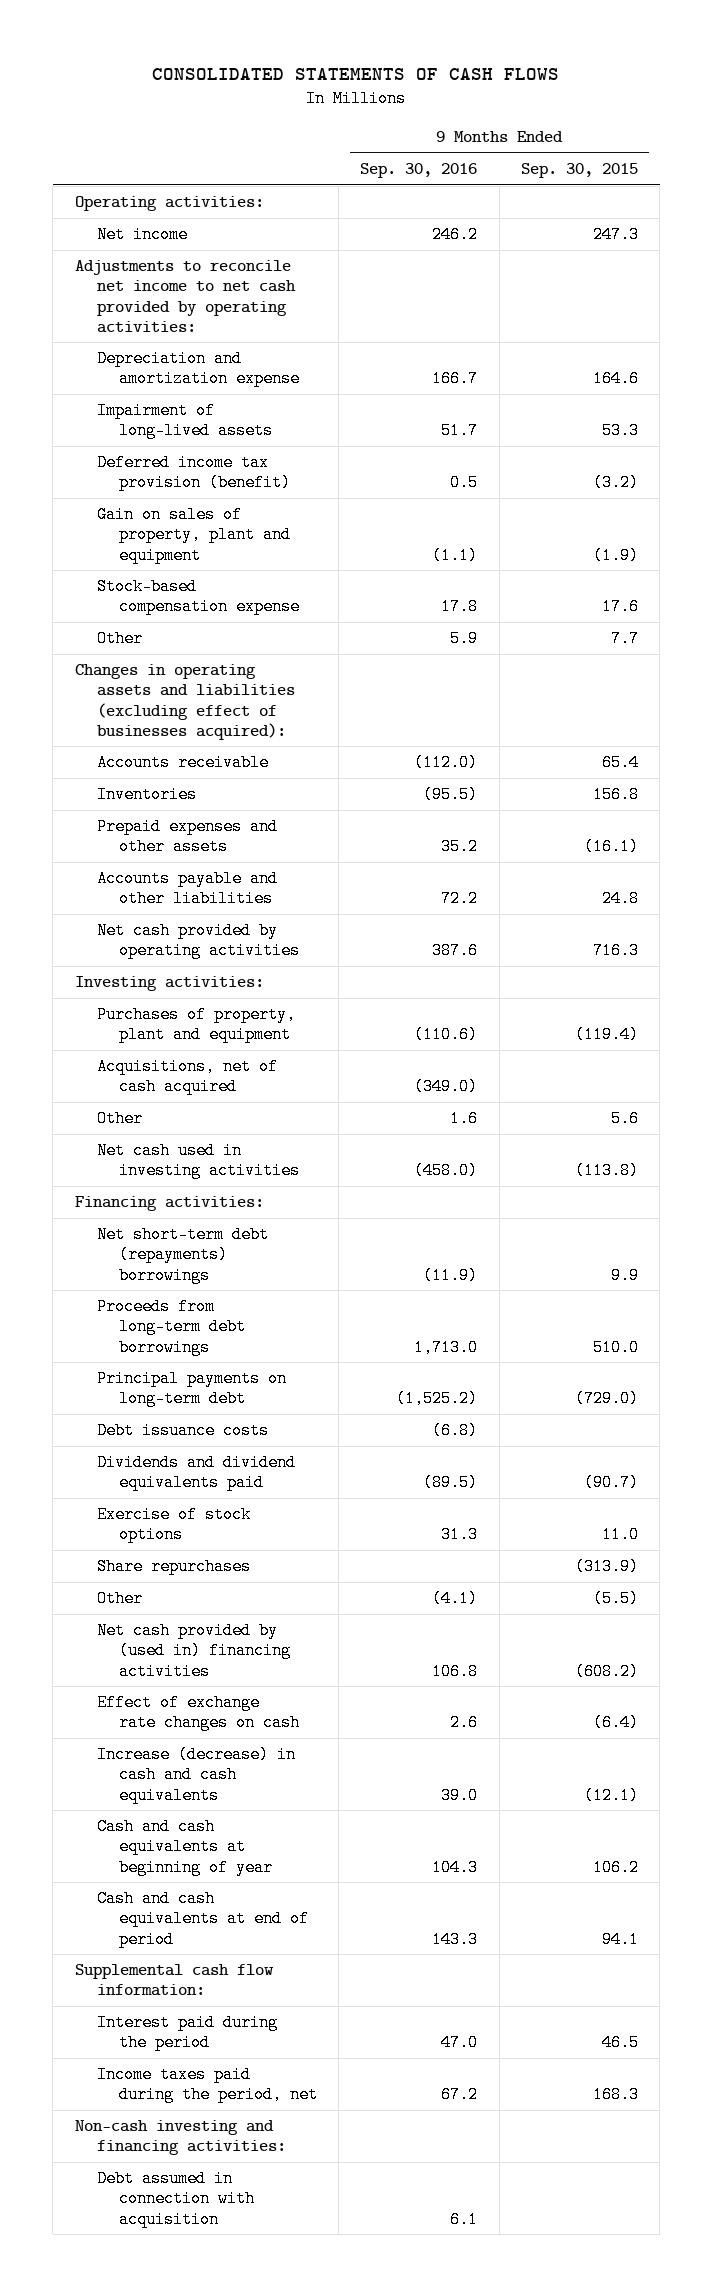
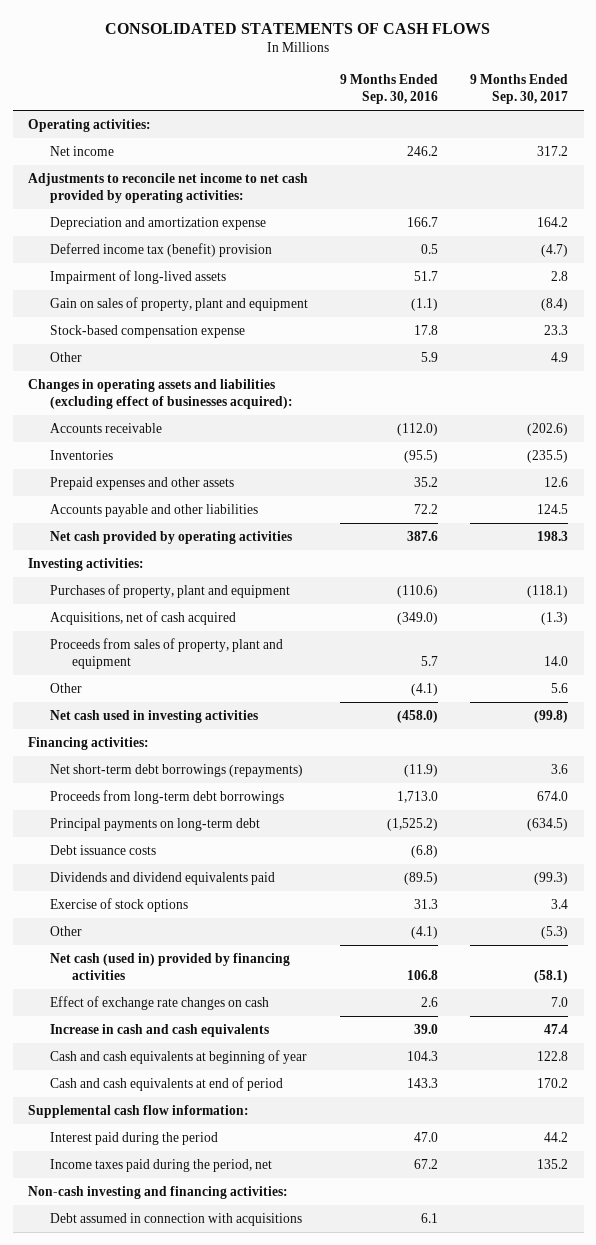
- | 9 Months Ended Sep. 30, 2016 | 9 Months Ended Sep. 30, 2015
+ | 9 Months Ended Sep. 30, 2016 | 9 Months Ended Sep. 30, 2017
+ Deferred income tax (benefit) provision | 0.5 | (4.7)
- Deferred income tax provision (benefit) | 0.5 | (3.2)
- Other | 1.6 | 5.6
+ Proceeds from sales of property, plant and equipment | 5.7 | 14.0
+ Other | (4.1) | 5.6
- Net short-term debt (repayments) borrowings | (11.9) | 9.9
+ Net short-term debt borrowings (repayments) | (11.9) | 3.6
- Share repurchases | | (313.9)
- Net cash provided by (used in) financing activities | 106.8 | (608.2)
+ Net cash (used in) provided by financing activities | 106.8 | (58.1)
- Increase (decrease) in cash and cash equivalents | 39.0 | (12.1)
+ Increase in cash and cash equivalents | 39.0 | 47.4
- Debt assumed in connection with acquisition | 6.1 |
+ Debt assumed in connection with acquisitions | 6.1 |

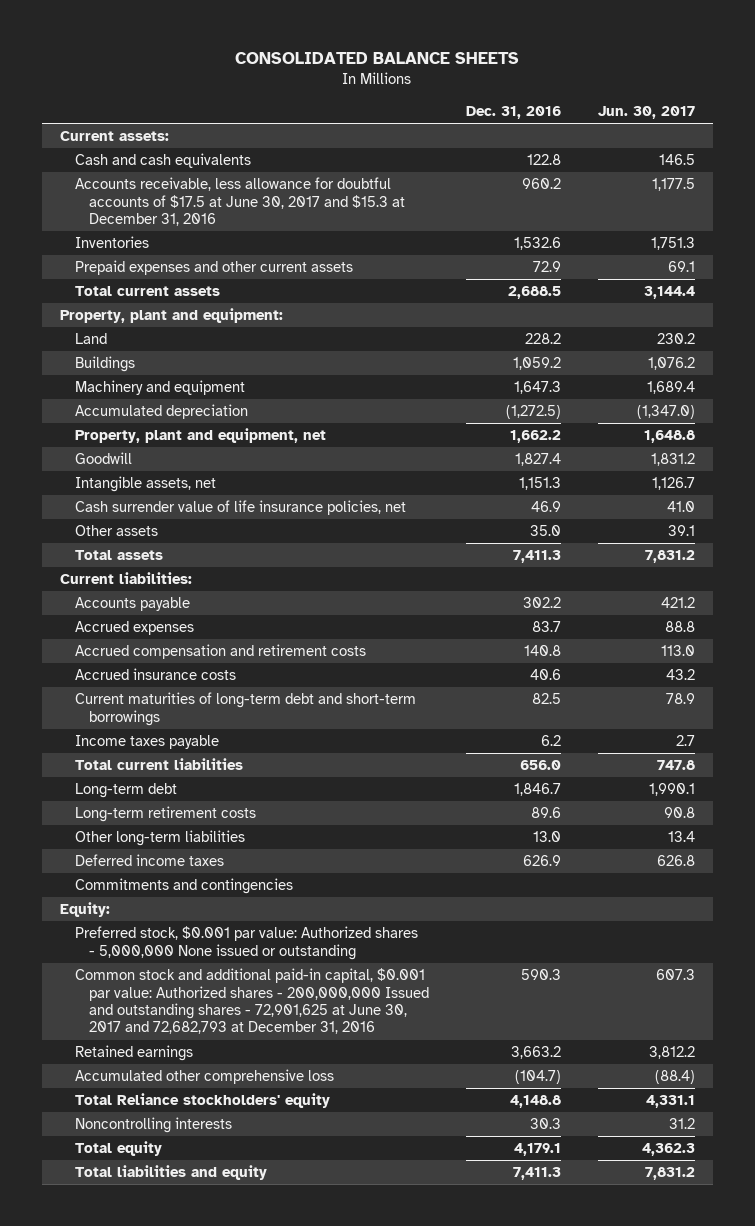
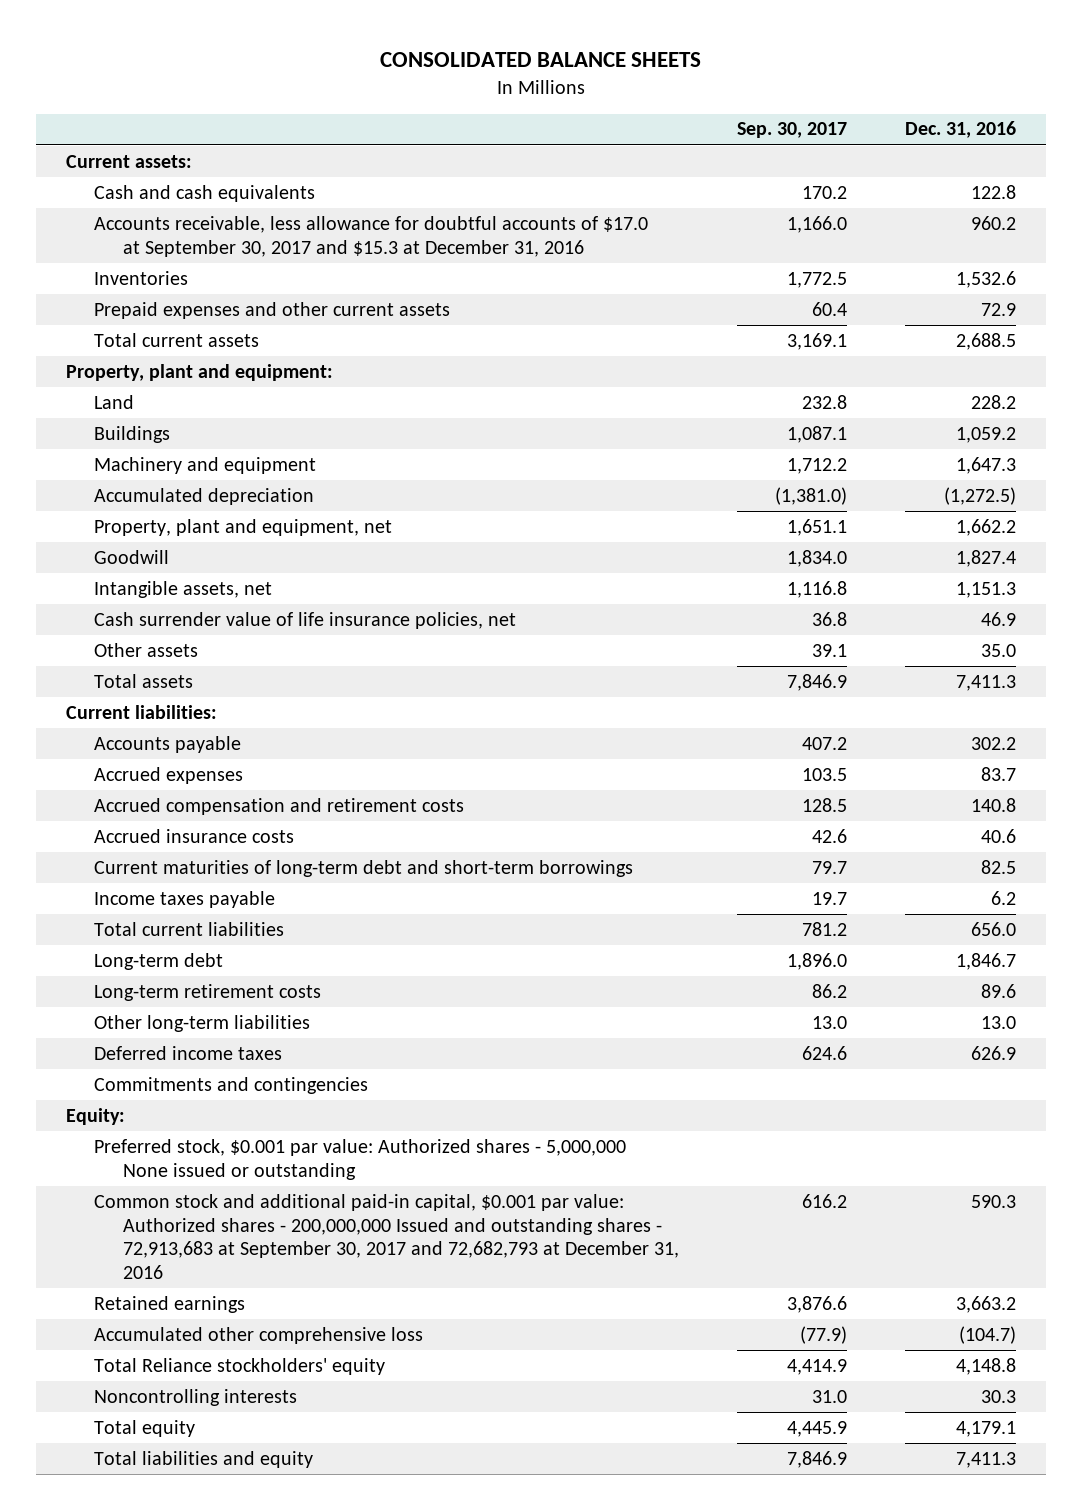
- | Dec. 31, 2016 | Jun. 30, 2017
+ | Sep. 30, 2017 | Dec. 31, 2016
- Accounts receivable, less allowance for doubtful accounts of $17.5 at June 30, 2017 and $15.3 at December 31, 2016 | 960.2 | 1,177.5
+ Accounts receivable, less allowance for doubtful accounts of $17.0 at September 30, 2017 and $15.3 at December 31, 2016 | 1,166.0 | 960.2
- Common stock and additional paid-in capital, $0.001 par value: Authorized shares - 200,000,000 Issued and outstanding shares - 72,901,625 at June 30, 2017 and 72,682,793 at December 31, 2016 | 590.3 | 607.3
+ Common stock and additional paid-in capital, $0.001 par value: Authorized shares - 200,000,000 Issued and outstanding shares - 72,913,683 at September 30, 2017 and 72,682,793 at December 31, 2016 | 616.2 | 590.3

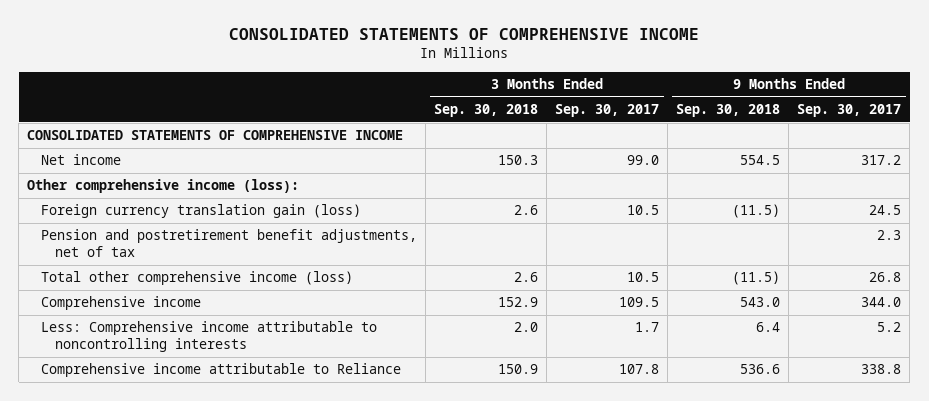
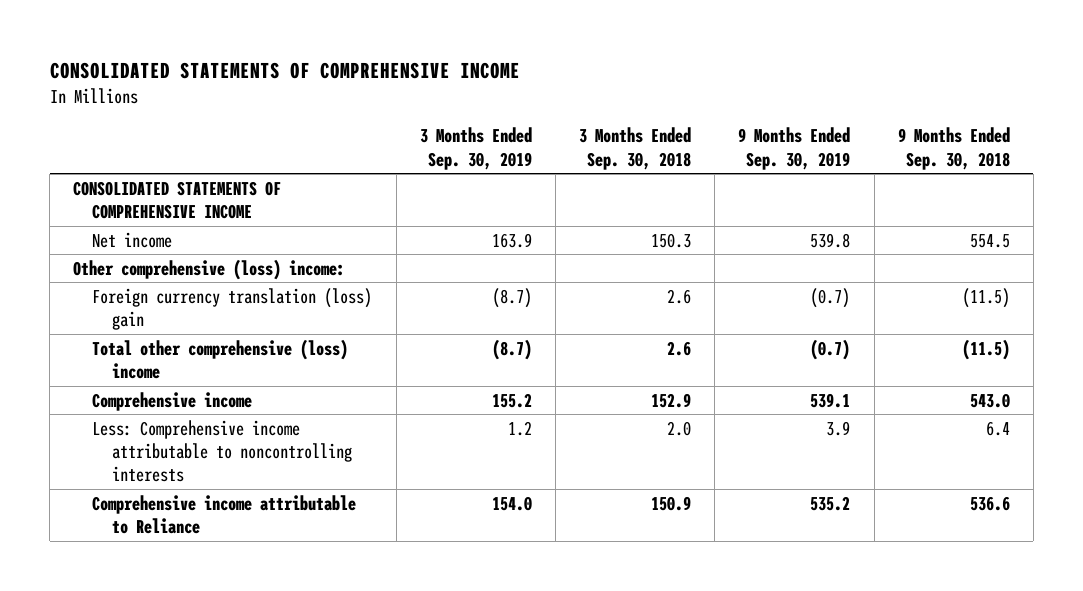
- | 3 Months Ended Sep. 30, 2018 | 3 Months Ended Sep. 30, 2017 | 9 Months Ended Sep. 30, 2018 | 9 Months Ended Sep. 30, 2017
+ | 3 Months Ended Sep. 30, 2019 | 3 Months Ended Sep. 30, 2018 | 9 Months Ended Sep. 30, 2019 | 9 Months Ended Sep. 30, 2018
- Other comprehensive income (loss):
- Foreign currency translation gain (loss) | 2.6 | 10.5 | (11.5) | 24.5
- Pension and postretirement benefit adjustments, net of tax | | | | 2.3
- Total other comprehensive income (loss) | 2.6 | 10.5 | (11.5) | 26.8
+ Other comprehensive (loss) income:
+ Foreign currency translation (loss) gain | (8.7) | 2.6 | (0.7) | (11.5)
+ Total other comprehensive (loss) income | (8.7) | 2.6 | (0.7) | (11.5)

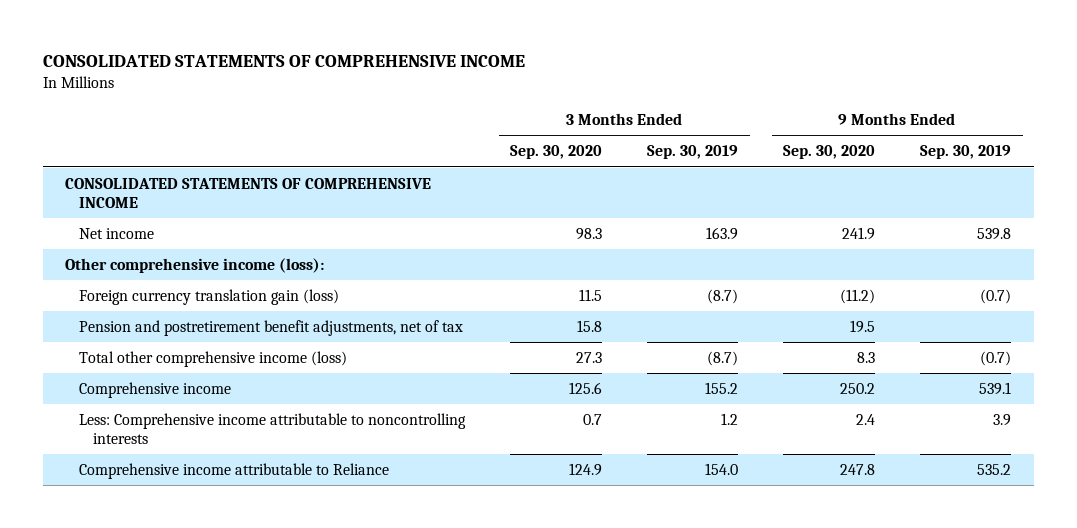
- | 3 Months Ended Sep. 30, 2019 | 3 Months Ended Sep. 30, 2018 | 9 Months Ended Sep. 30, 2019 | 9 Months Ended Sep. 30, 2018
+ | 3 Months Ended Sep. 30, 2020 | 3 Months Ended Sep. 30, 2019 | 9 Months Ended Sep. 30, 2020 | 9 Months Ended Sep. 30, 2019
- Other comprehensive (loss) income:
- Foreign currency translation (loss) gain | (8.7) | 2.6 | (0.7) | (11.5)
- Total other comprehensive (loss) income | (8.7) | 2.6 | (0.7) | (11.5)
+ Other comprehensive income (loss):
+ Foreign currency translation gain (loss) | 11.5 | (8.7) | (11.2) | (0.7)
+ Pension and postretirement benefit adjustments, net of tax | 15.8 | | 19.5 |
+ Total other comprehensive income (loss) | 27.3 | (8.7) | 8.3 | (0.7)

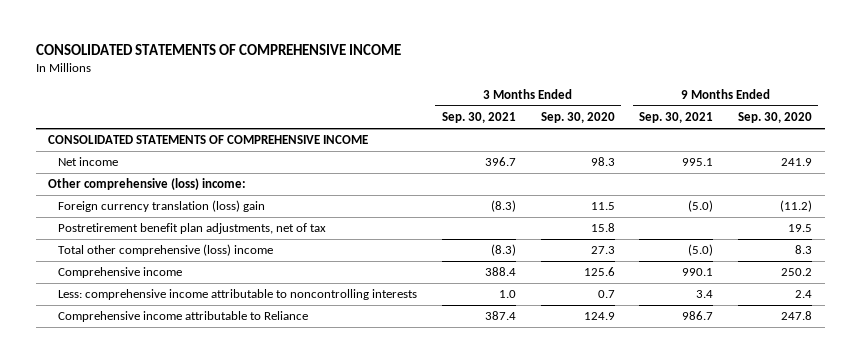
- | 3 Months Ended Sep. 30, 2020 | 3 Months Ended Sep. 30, 2019 | 9 Months Ended Sep. 30, 2020 | 9 Months Ended Sep. 30, 2019
+ | 3 Months Ended Sep. 30, 2021 | 3 Months Ended Sep. 30, 2020 | 9 Months Ended Sep. 30, 2021 | 9 Months Ended Sep. 30, 2020
- Other comprehensive income (loss):
- Foreign currency translation gain (loss) | 11.5 | (8.7) | (11.2) | (0.7)
- Pension and postretirement benefit adjustments, net of tax | 15.8 | | 19.5 |
- Total other comprehensive income (loss) | 27.3 | (8.7) | 8.3 | (0.7)
+ Other comprehensive (loss) income:
+ Foreign currency translation (loss) gain | (8.3) | 11.5 | (5.0) | (11.2)
+ Postretirement benefit plan adjustments, net of tax | | 15.8 | | 19.5
+ Total other comprehensive (loss) income | (8.3) | 27.3 | (5.0) | 8.3
- Less: Comprehensive income attributable to noncontrolling interests | 0.7 | 1.2 | 2.4 | 3.9
+ Less: comprehensive income attributable to noncontrolling interests | 1.0 | 0.7 | 3.4 | 2.4

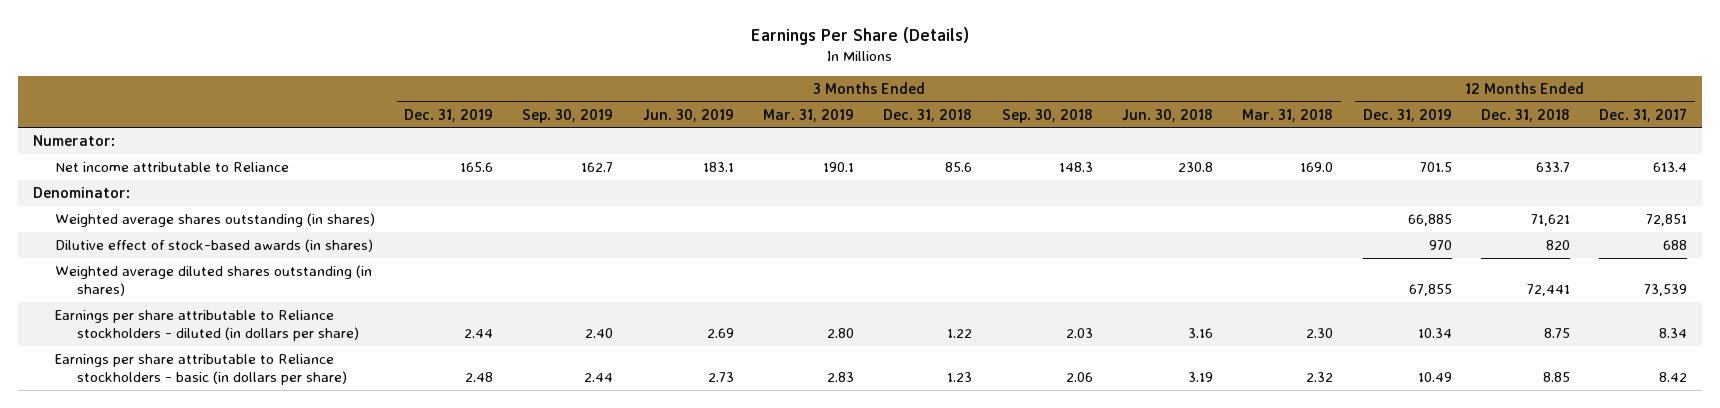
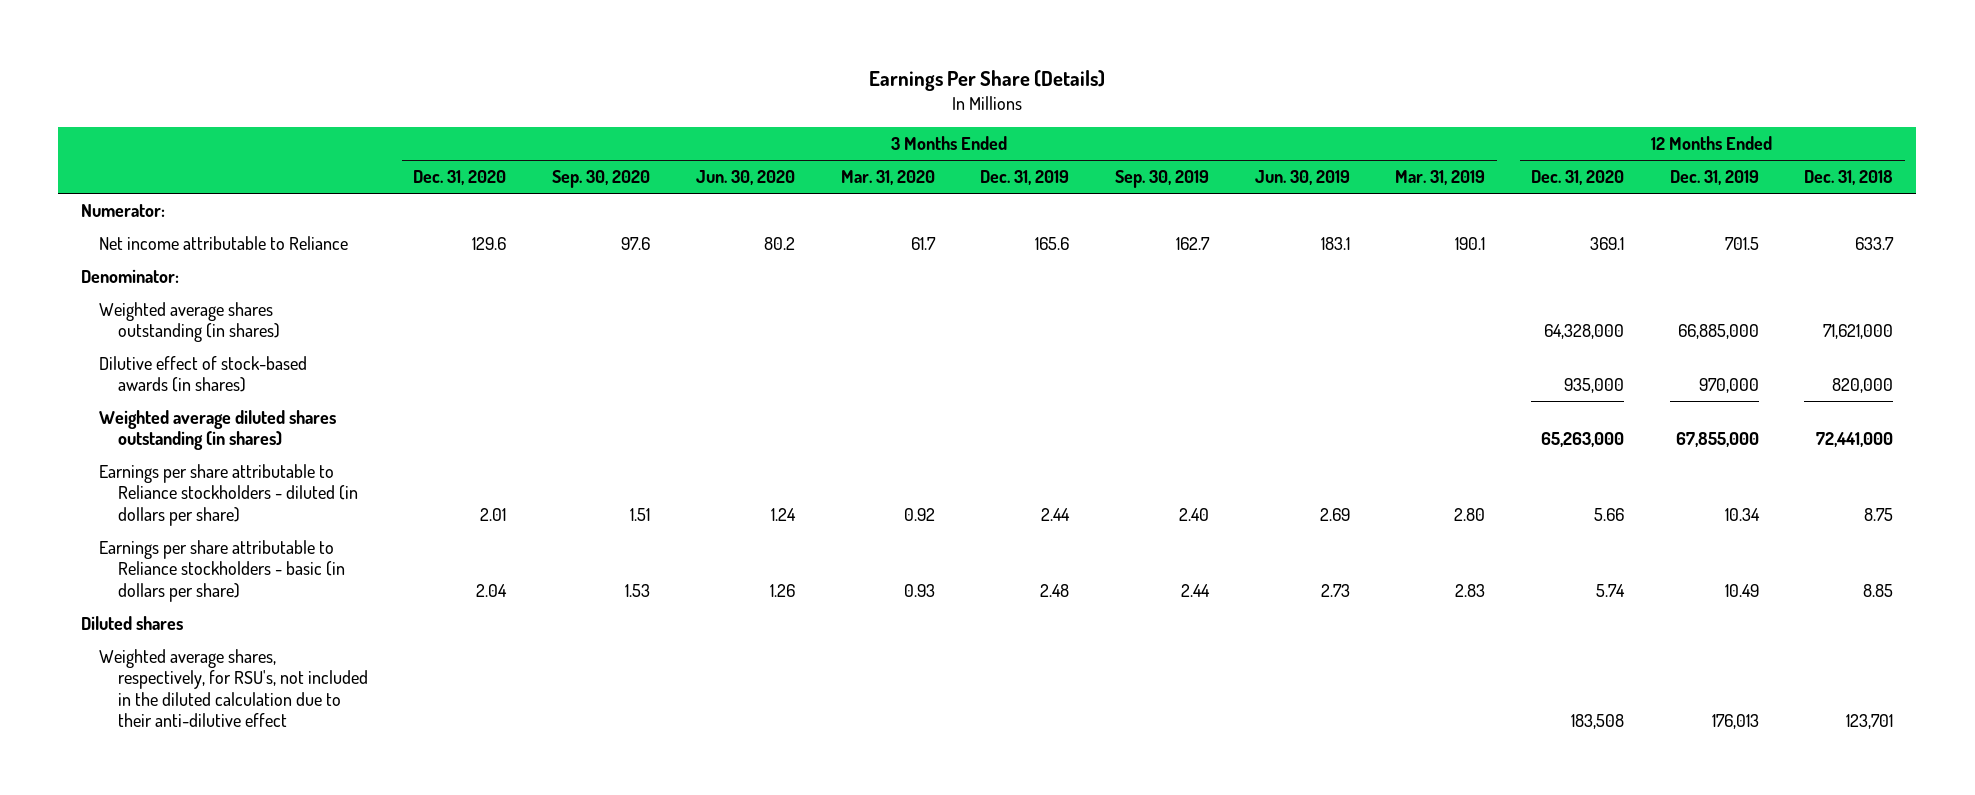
- | 3 Months Ended Dec. 31, 2019 | 3 Months Ended Sep. 30, 2019 | 3 Months Ended Jun. 30, 2019 | 3 Months Ended Mar. 31, 2019 | 3 Months Ended Dec. 31, 2018 | 3 Months Ended Sep. 30, 2018 | 3 Months Ended Jun. 30, 2018 | 3 Months Ended Mar. 31, 2018 | 12 Months Ended Dec. 31, 2019 | 12 Months Ended Dec. 31, 2018 | 12 Months Ended Dec. 31, 2017
+ | 3 Months Ended Dec. 31, 2020 | 3 Months Ended Sep. 30, 2020 | 3 Months Ended Jun. 30, 2020 | 3 Months Ended Mar. 31, 2020 | 3 Months Ended Dec. 31, 2019 | 3 Months Ended Sep. 30, 2019 | 3 Months Ended Jun. 30, 2019 | 3 Months Ended Mar. 31, 2019 | 12 Months Ended Dec. 31, 2020 | 12 Months Ended Dec. 31, 2019 | 12 Months Ended Dec. 31, 2018
- Weighted average shares outstanding (in shares) | | | | | | | | | 66,885 | 71,621 | 72,851
- Dilutive effect of stock-based awards (in shares) | | | | | | | | | 970 | 820 | 688
- Weighted average diluted shares outstanding (in shares) | | | | | | | | | 67,855 | 72,441 | 73,539
+ Weighted average shares outstanding (in shares) | | | | | | | | | 64,328,000 | 66,885,000 | 71,621,000
+ Dilutive effect of stock-based awards (in shares) | | | | | | | | | 935,000 | 970,000 | 820,000
+ Weighted average diluted shares outstanding (in shares) | | | | | | | | | 65,263,000 | 67,855,000 | 72,441,000
+ Diluted shares
+ Weighted average shares, respectively, for RSU's, not included in the diluted calculation due to their anti-dilutive effect | | | | | | | | | 183,508 | 176,013 | 123,701

